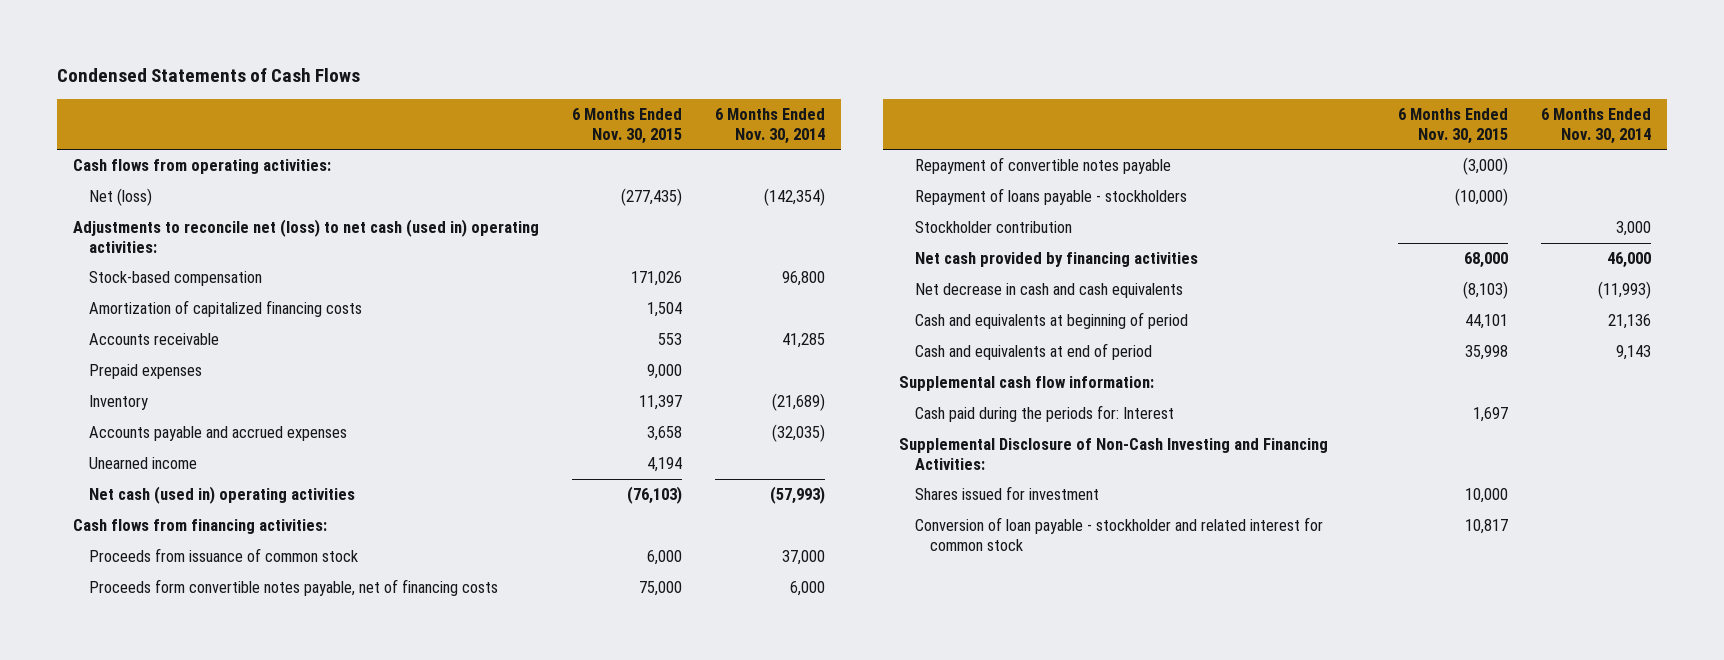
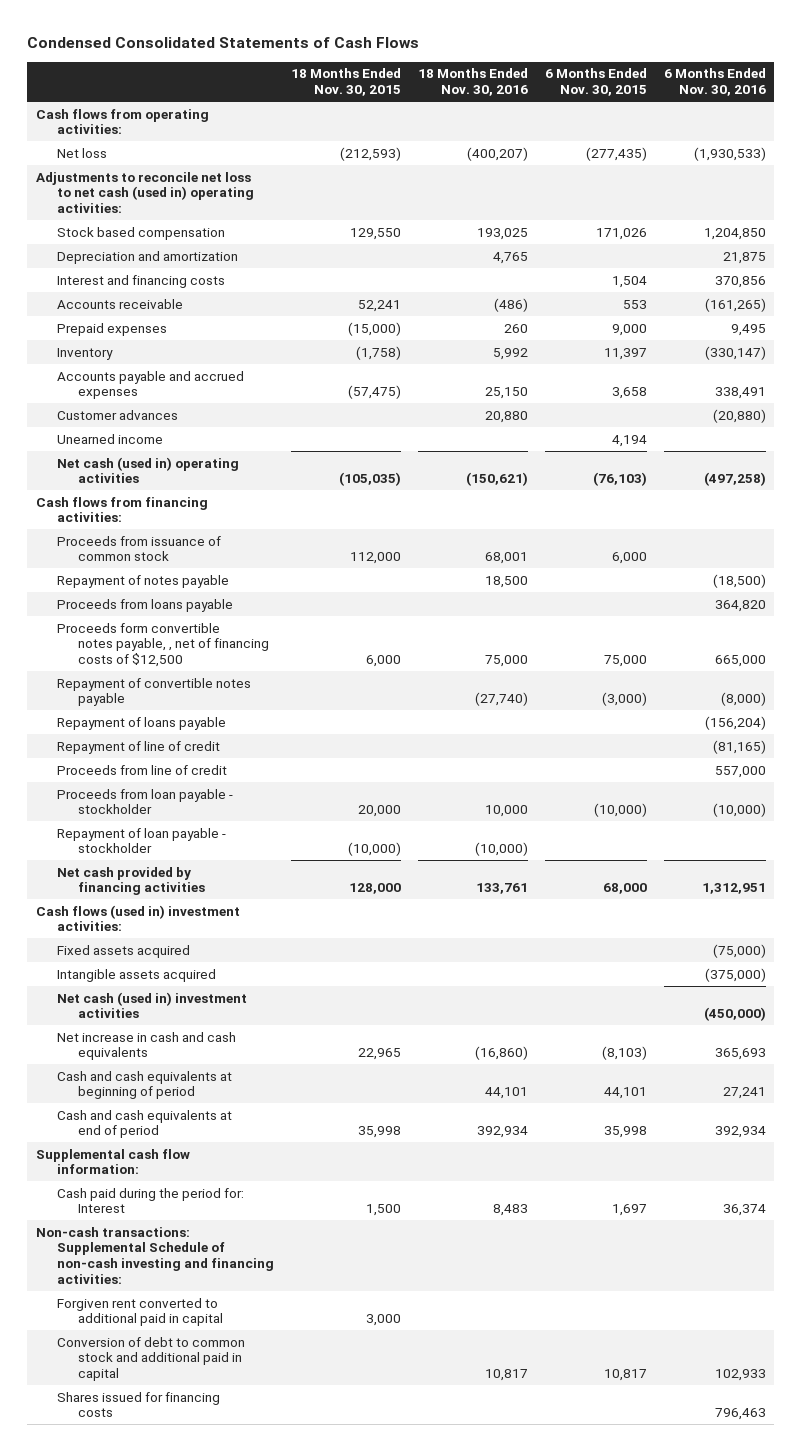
- Condensed Statements of Cash Flows
+ Condensed Consolidated Statements of Cash Flows
- | 6 Months Ended Nov. 30, 2015 | 6 Months Ended Nov. 30, 2014
+ | 18 Months Ended Nov. 30, 2015 | 18 Months Ended Nov. 30, 2016 | 6 Months Ended Nov. 30, 2015 | 6 Months Ended Nov. 30, 2016
- Net (loss) | (277,435) | (142,354)
- Adjustments to reconcile net (loss) to net cash (used in) operating activities:
- Stock-based compensation | 171,026 | 96,800
- Amortization of capitalized financing costs | 1,504 |
+ Net loss | (212,593) | (400,207) | (277,435) | (1,930,533)
+ Adjustments to reconcile net loss to net cash (used in) operating activities:
+ Stock based compensation | 129,550 | 193,025 | 171,026 | 1,204,850
+ Depreciation and amortization | | 4,765 | | 21,875
+ Interest and financing costs | | | 1,504 | 370,856
+ Customer advances | | 20,880 | | (20,880)
- Proceeds form convertible notes payable, net of financing costs | 75,000 | 6,000
+ Repayment of notes payable | | 18,500 | | (18,500)
+ Proceeds from loans payable | | | | 364,820
+ Proceeds form convertible notes payable, , net of financing costs of $12,500 | 6,000 | 75,000 | 75,000 | 665,000
- Repayment of loans payable - stockholders | (10,000) |
- Stockholder contribution | | 3,000
+ Repayment of loans payable | | | | (156,204)
+ Repayment of line of credit | | | | (81,165)
+ Proceeds from line of credit | | | | 557,000
+ Proceeds from loan payable - stockholder | 20,000 | 10,000 | (10,000) | (10,000)
+ Repayment of loan payable - stockholder | (10,000) | (10,000) | |
- Net decrease in cash and cash equivalents | (8,103) | (11,993)
- Cash and equivalents at beginning of period | 44,101 | 21,136
- Cash and equivalents at end of period | 35,998 | 9,143
+ Cash flows (used in) investment activities:
+ Fixed assets acquired | | | | (75,000)
+ Intangible assets acquired | | | | (375,000)
+ Net cash (used in) investment activities | | | | (450,000)
+ Net increase in cash and cash equivalents | 22,965 | (16,860) | (8,103) | 365,693
+ Cash and cash equivalents at beginning of period | | 44,101 | 44,101 | 27,241
+ Cash and cash equivalents at end of period | 35,998 | 392,934 | 35,998 | 392,934
- Cash paid during the periods for: Interest | 1,697 |
- Supplemental Disclosure of Non-Cash Investing and Financing Activities:
- Shares issued for investment | 10,000 |
- Conversion of loan payable - stockholder and related interest for common stock | 10,817 |
+ Cash paid during the period for: Interest | 1,500 | 8,483 | 1,697 | 36,374
+ Non-cash transactions: Supplemental Schedule of non-cash investing and financing activities:
+ Forgiven rent converted to additional paid in capital | 3,000 | | |
+ Conversion of debt to common stock and additional paid in capital | | 10,817 | 10,817 | 102,933
+ Shares issued for financing costs | | | | 796,463

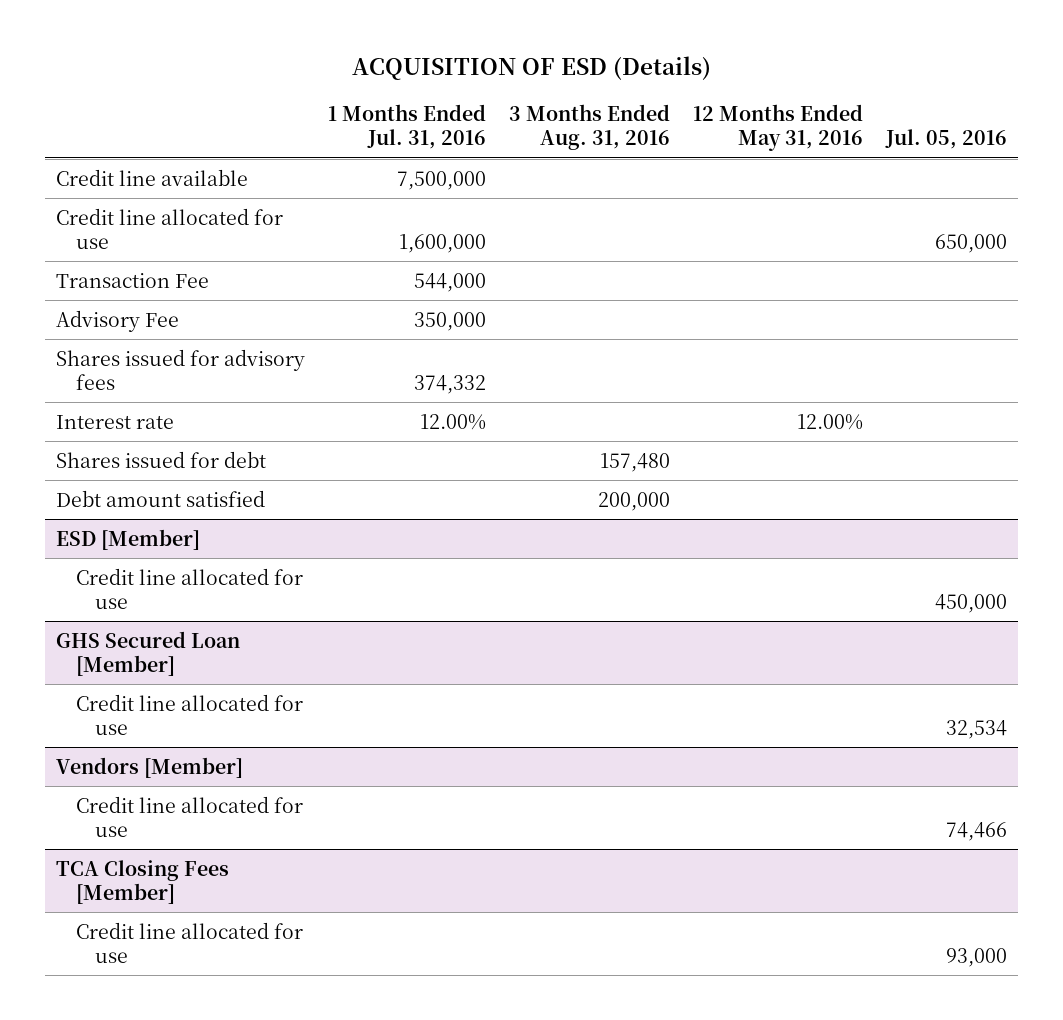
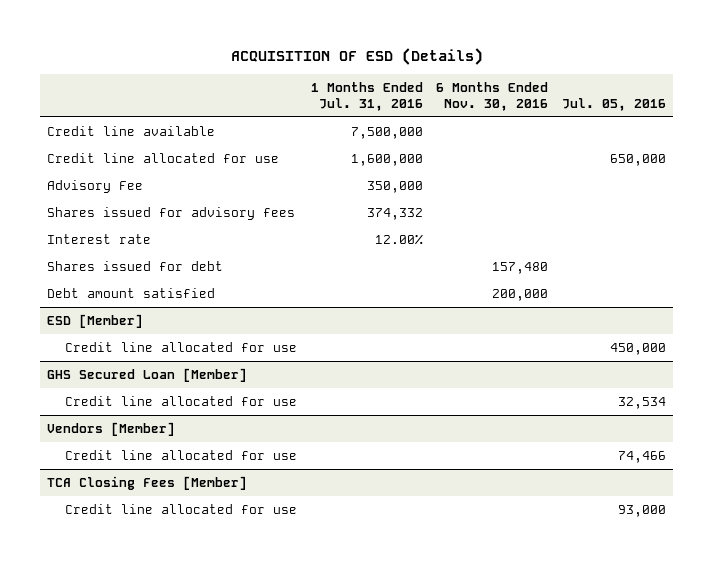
- | 1 Months Ended Jul. 31, 2016 | 3 Months Ended Aug. 31, 2016 | 12 Months Ended May 31, 2016 | Jul. 05, 2016
+ | 1 Months Ended Jul. 31, 2016 | 6 Months Ended Nov. 30, 2016 | Jul. 05, 2016
- Transaction Fee | 544,000 | | |

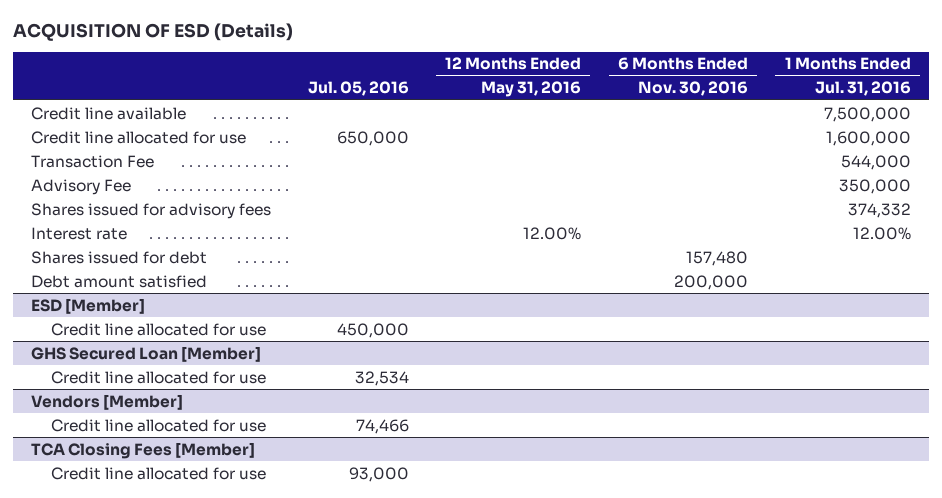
- | 1 Months Ended Jul. 31, 2016 | 6 Months Ended Nov. 30, 2016 | Jul. 05, 2016
+ | Jul. 05, 2016 | 12 Months Ended May 31, 2016 | 6 Months Ended Nov. 30, 2016 | 1 Months Ended Jul. 31, 2016
+ Transaction Fee | | | | 544,000

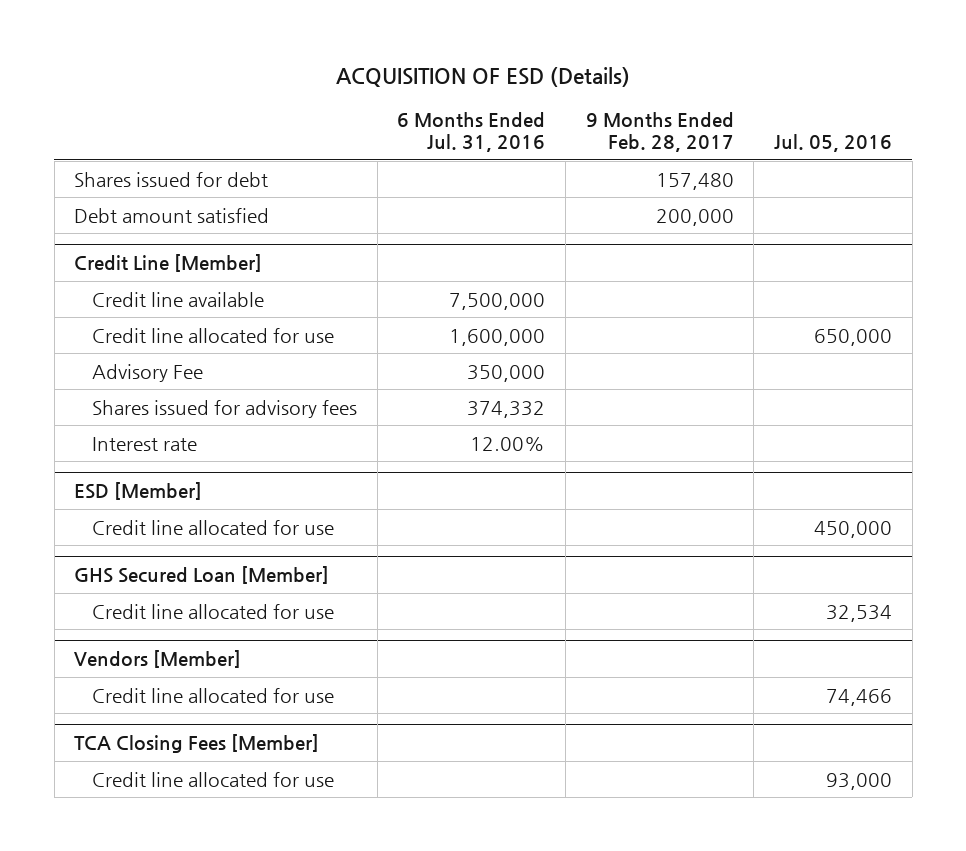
- | Jul. 05, 2016 | 12 Months Ended May 31, 2016 | 6 Months Ended Nov. 30, 2016 | 1 Months Ended Jul. 31, 2016
+ | 6 Months Ended Jul. 31, 2016 | 9 Months Ended Feb. 28, 2017 | Jul. 05, 2016
- Credit line available | | | | 7,500,000
- Credit line allocated for use | 650,000 | | | 1,600,000
- Transaction Fee | | | | 544,000
- Advisory Fee | | | | 350,000
- Shares issued for advisory fees | | | | 374,332
- Interest rate | | 12.00% | | 12.00%
+ Credit Line [Member]
+ Credit line available | 7,500,000 | |
+ Credit line allocated for use | 1,600,000 | | 650,000
+ Advisory Fee | 350,000 | |
+ Shares issued for advisory fees | 374,332 | |
+ Interest rate | 12.00% | |

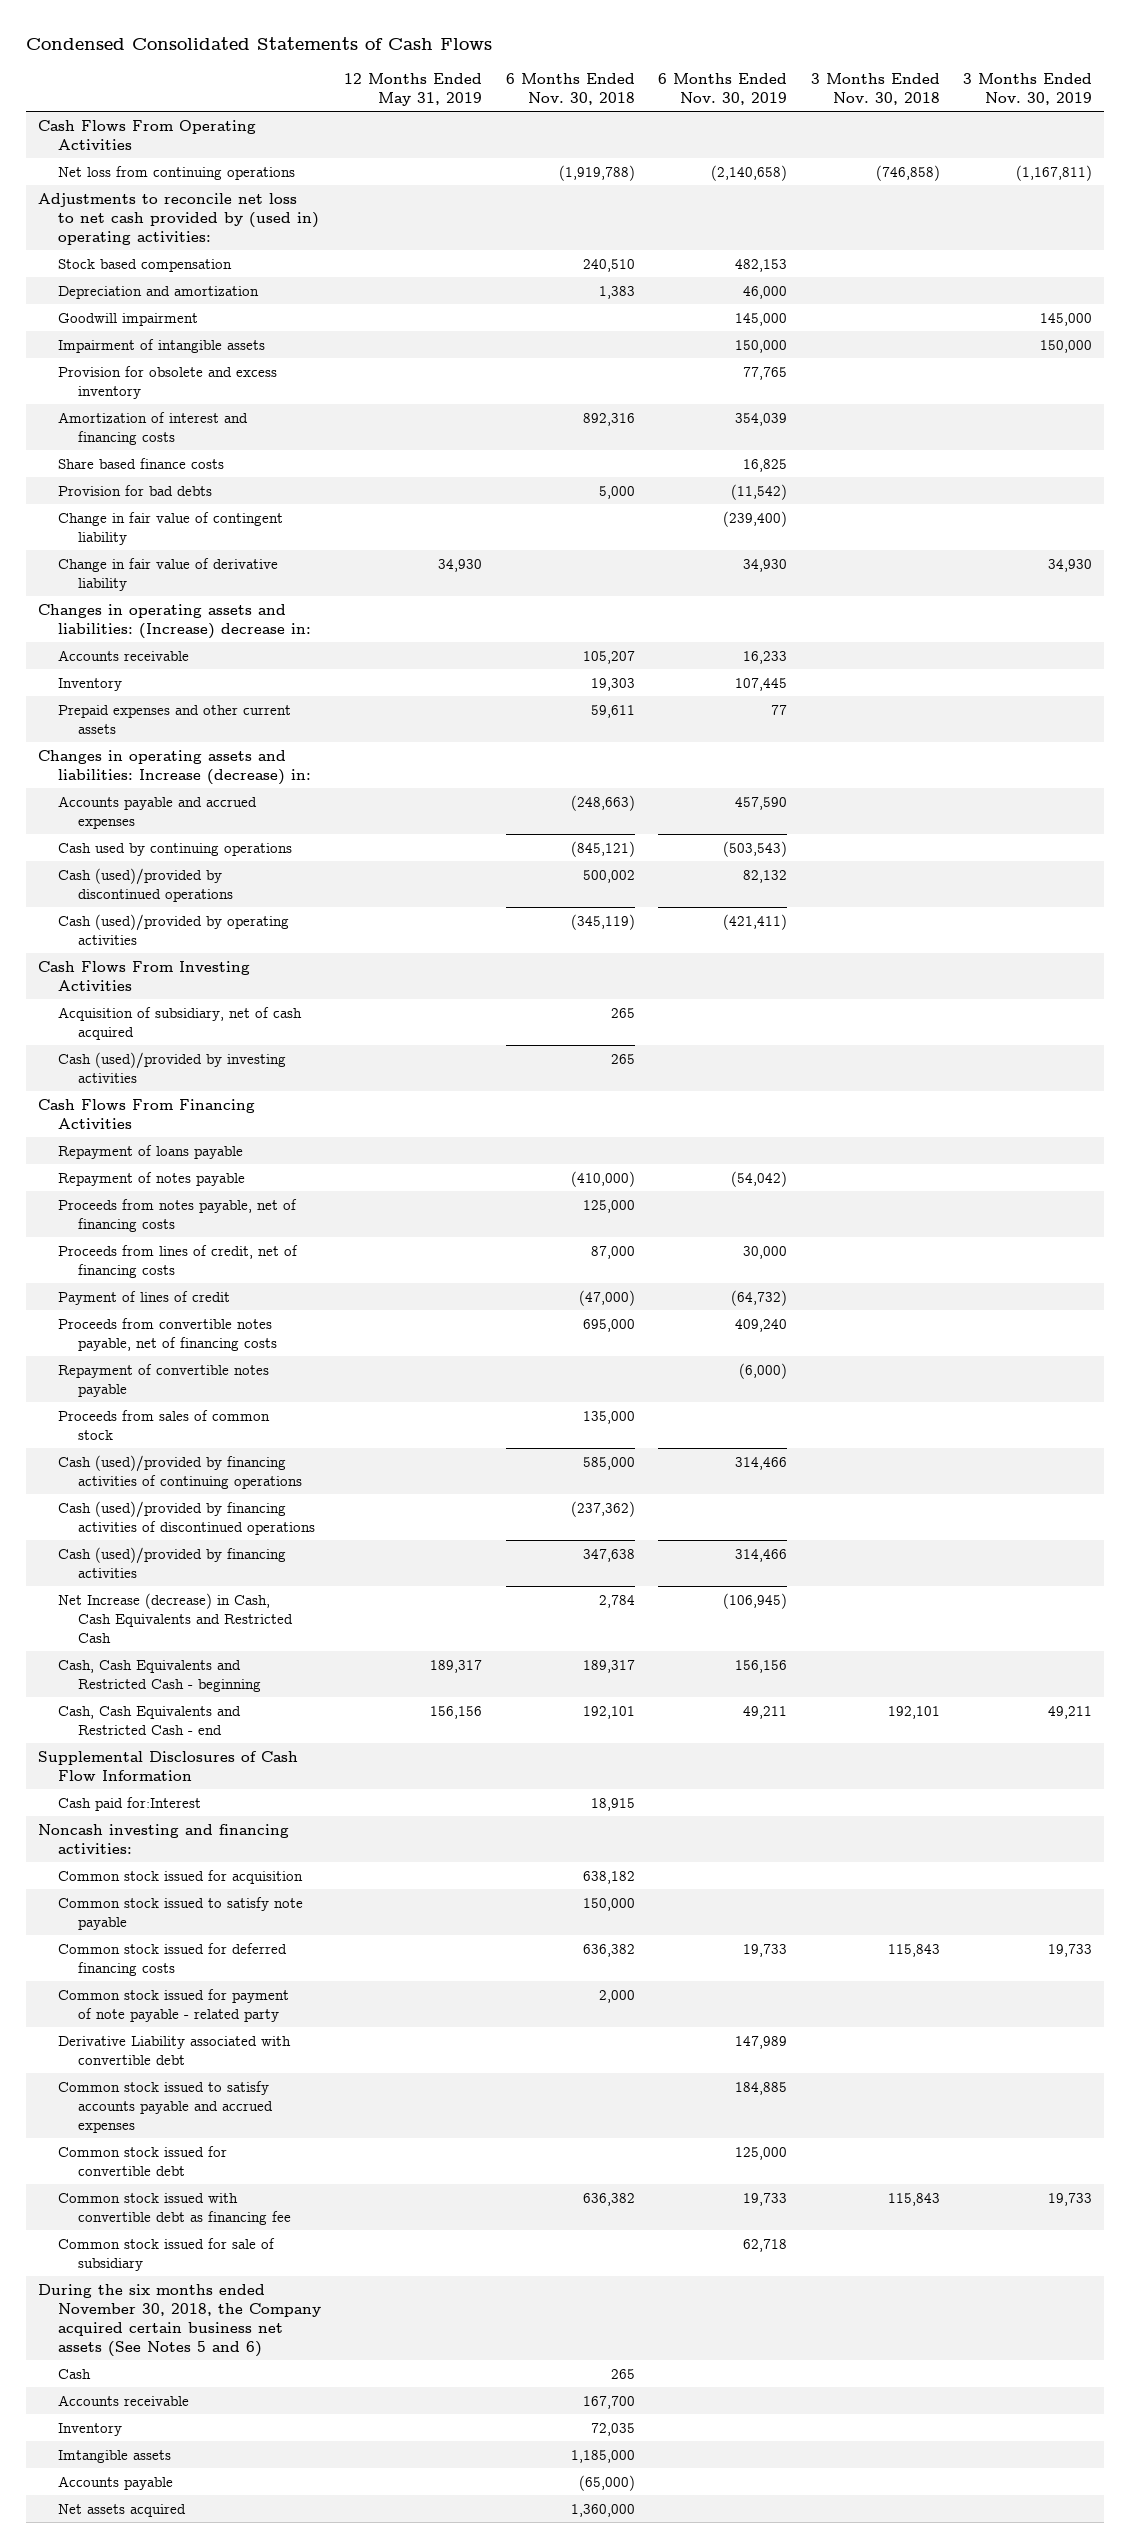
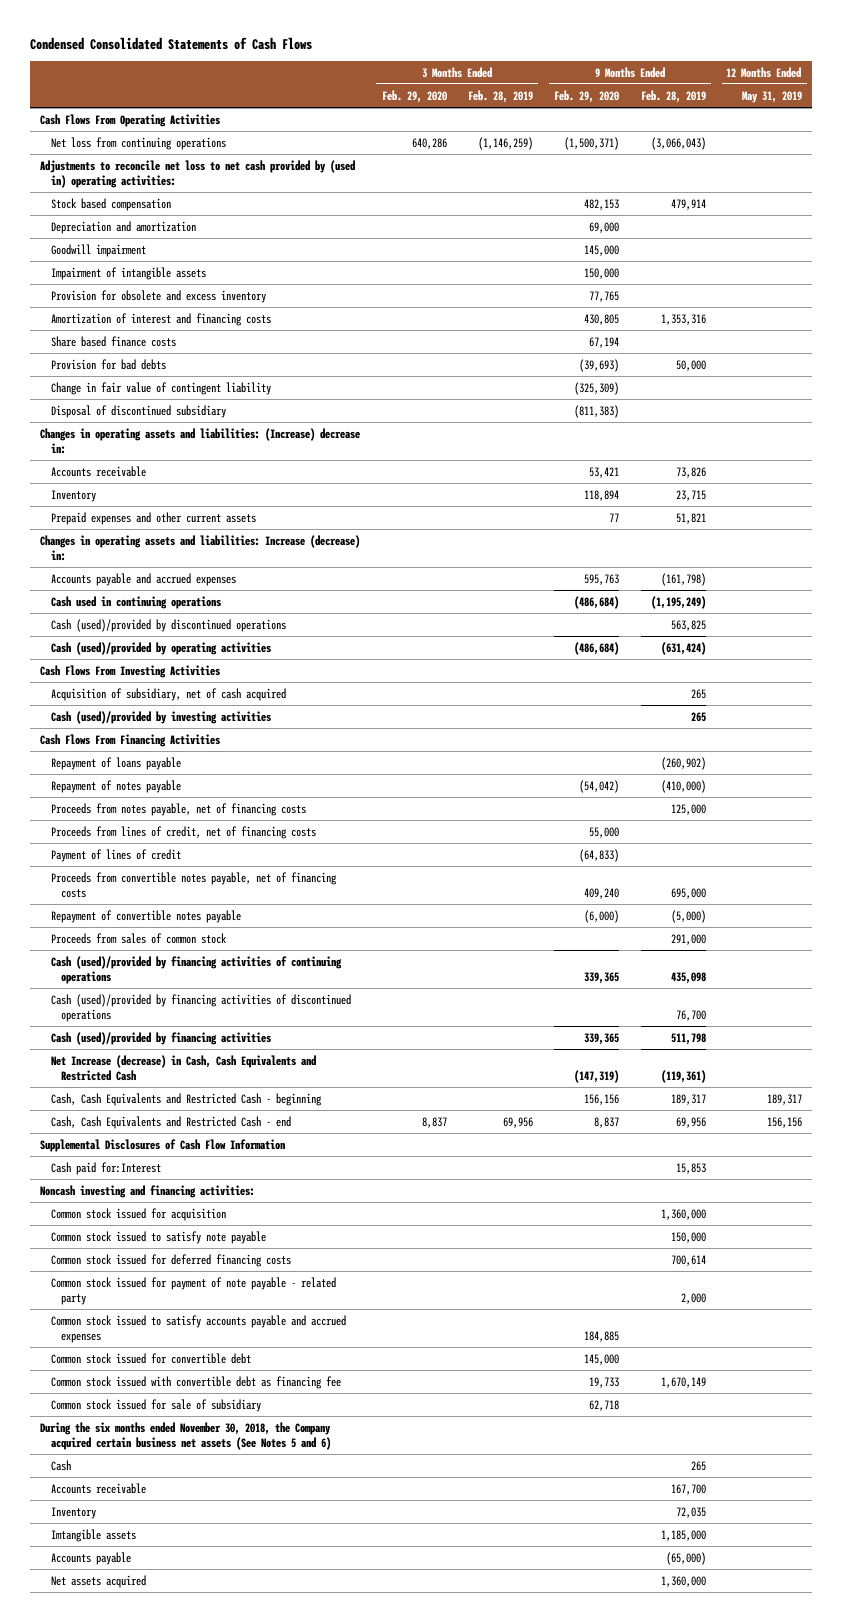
- | 12 Months Ended May 31, 2019 | 6 Months Ended Nov. 30, 2018 | 6 Months Ended Nov. 30, 2019 | 3 Months Ended Nov. 30, 2018 | 3 Months Ended Nov. 30, 2019
+ | 3 Months Ended Feb. 29, 2020 | 3 Months Ended Feb. 28, 2019 | 9 Months Ended Feb. 29, 2020 | 9 Months Ended Feb. 28, 2019 | 12 Months Ended May 31, 2019
- Change in fair value of derivative liability | 34,930 | | 34,930 | | 34,930
+ Disposal of discontinued subsidiary | | | (811,383) | |
- Cash used by continuing operations | | (845,121) | (503,543) | |
+ Cash used in continuing operations | | | (486,684) | (1,195,249) |
- Derivative Liability associated with convertible debt | | | 147,989 | |

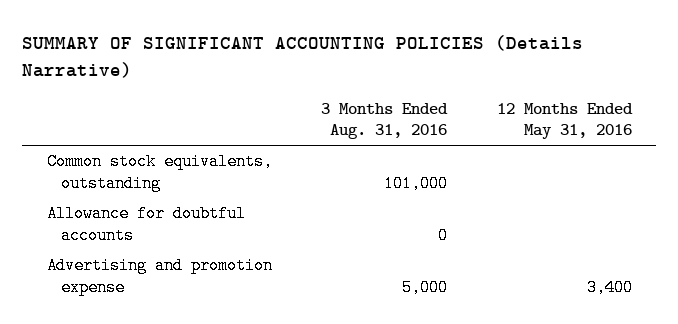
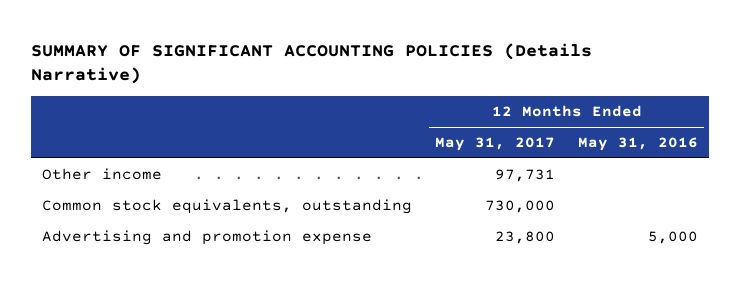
- | 3 Months Ended Aug. 31, 2016 | 12 Months Ended May 31, 2016
+ | 12 Months Ended May 31, 2017 | 12 Months Ended May 31, 2016
+ Other income | 97,731 |
- Allowance for doubtful accounts | 0 |
- Advertising and promotion expense | 5,000 | 3,400
+ Advertising and promotion expense | 23,800 | 5,000

